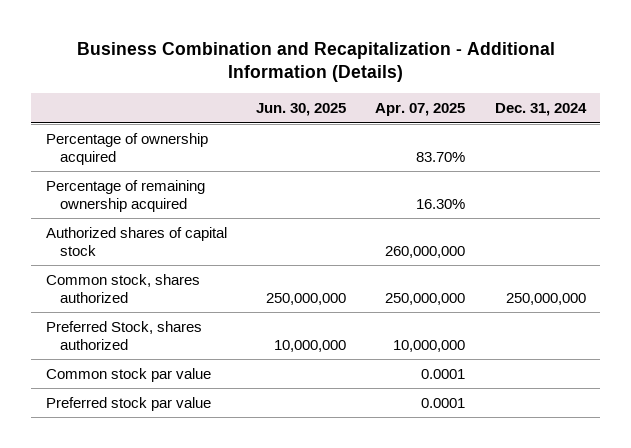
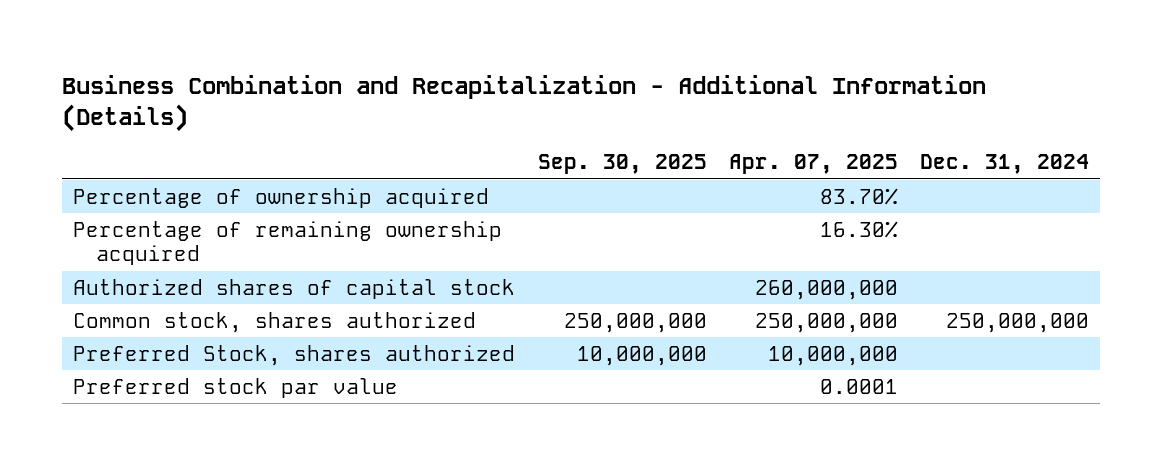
- | Jun. 30, 2025 | Apr. 07, 2025 | Dec. 31, 2024
+ | Sep. 30, 2025 | Apr. 07, 2025 | Dec. 31, 2024
- Common stock par value | | 0.0001 |

